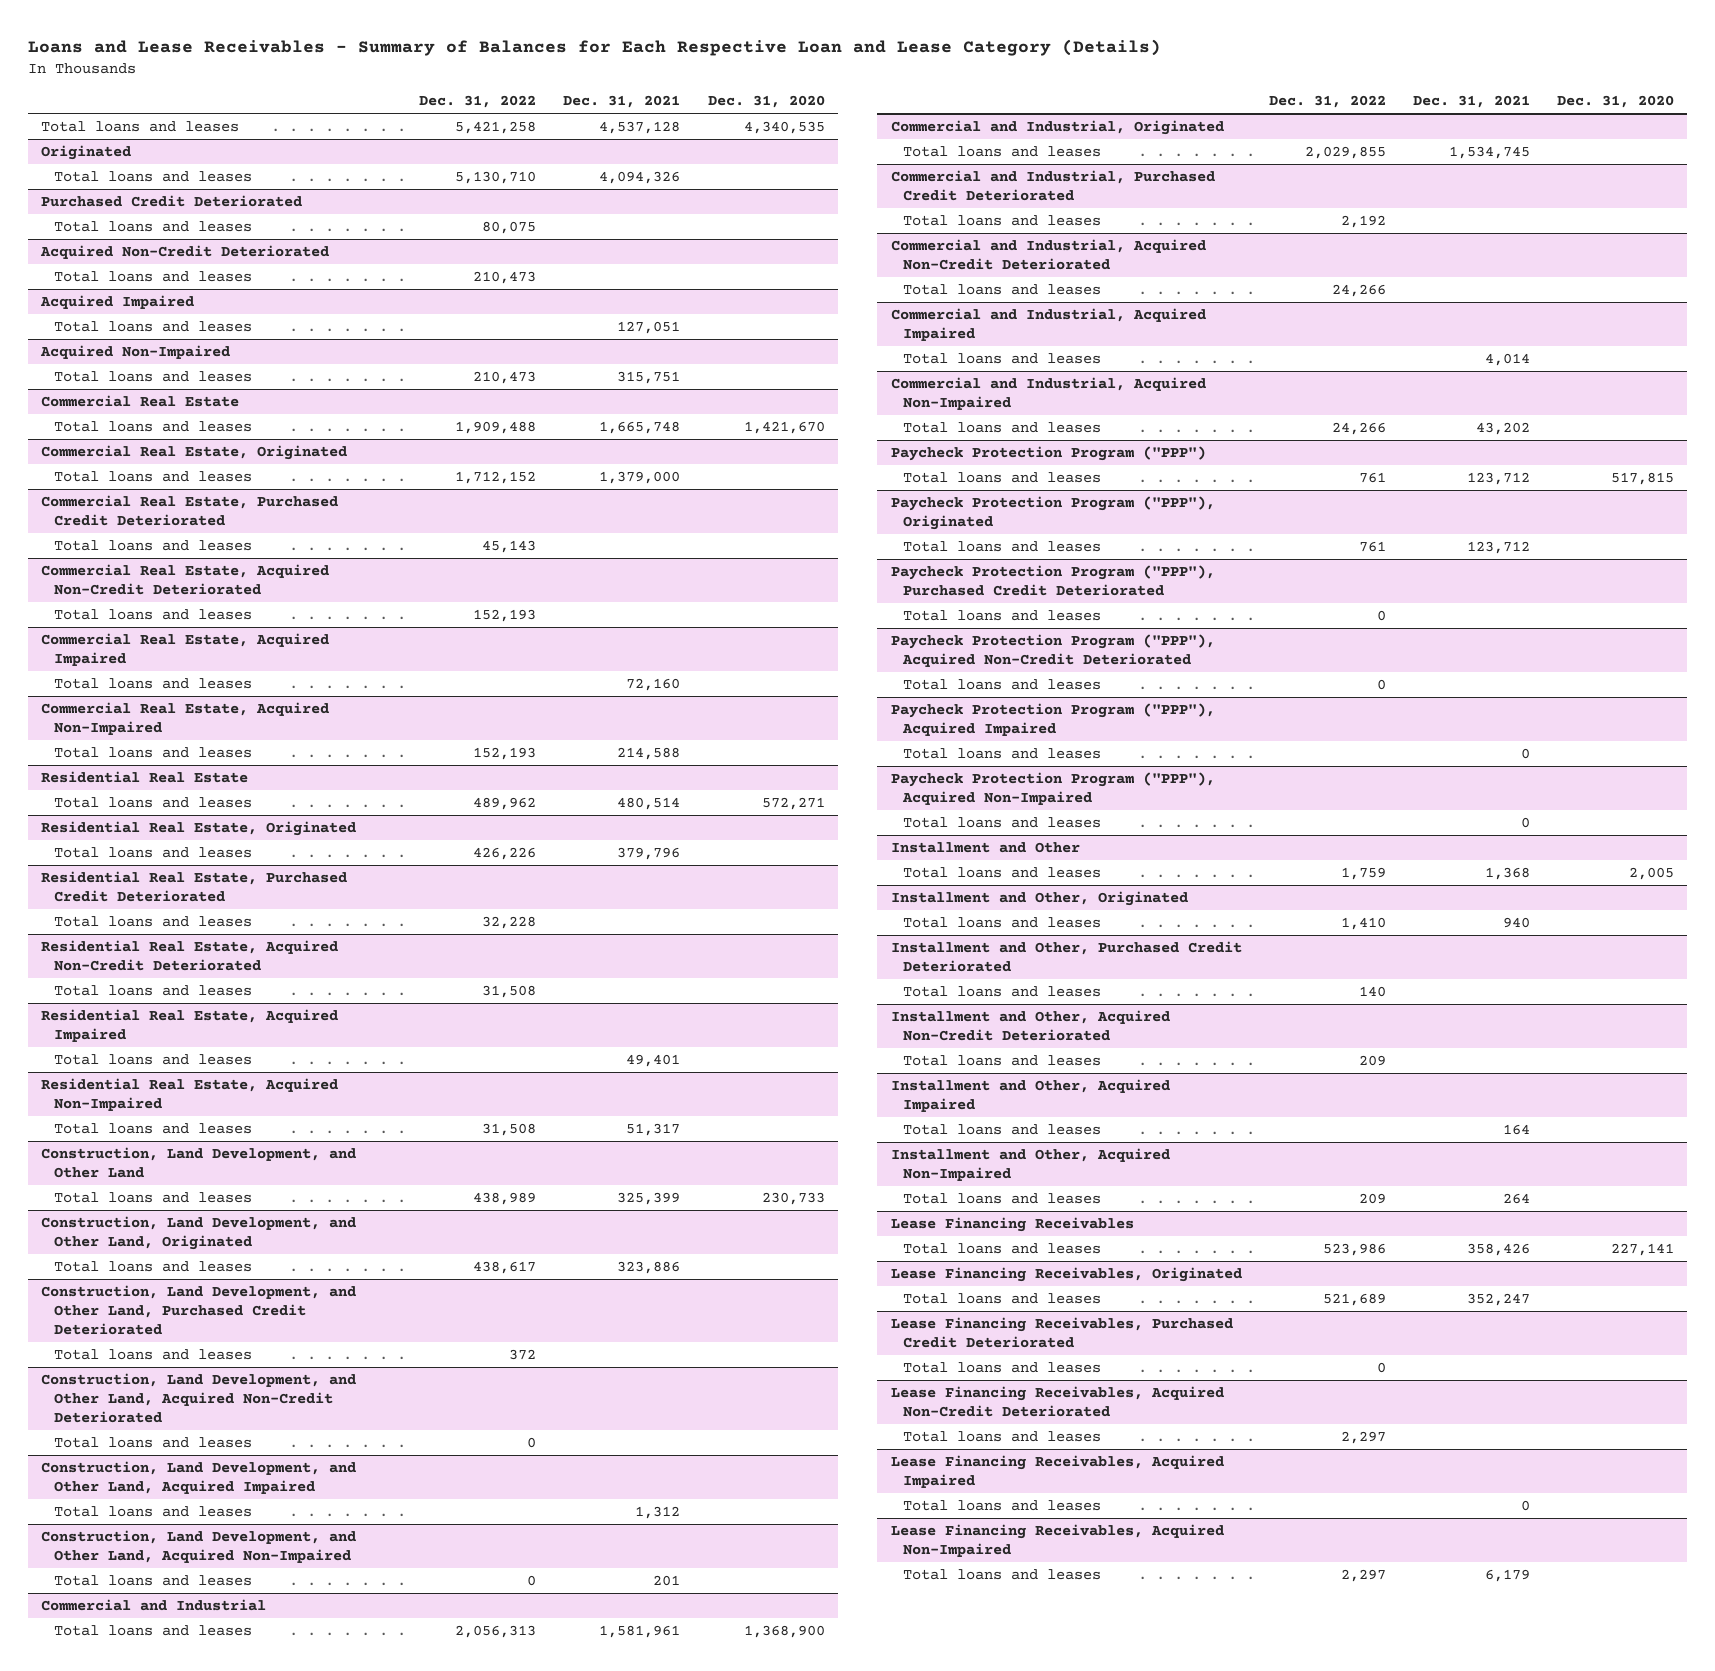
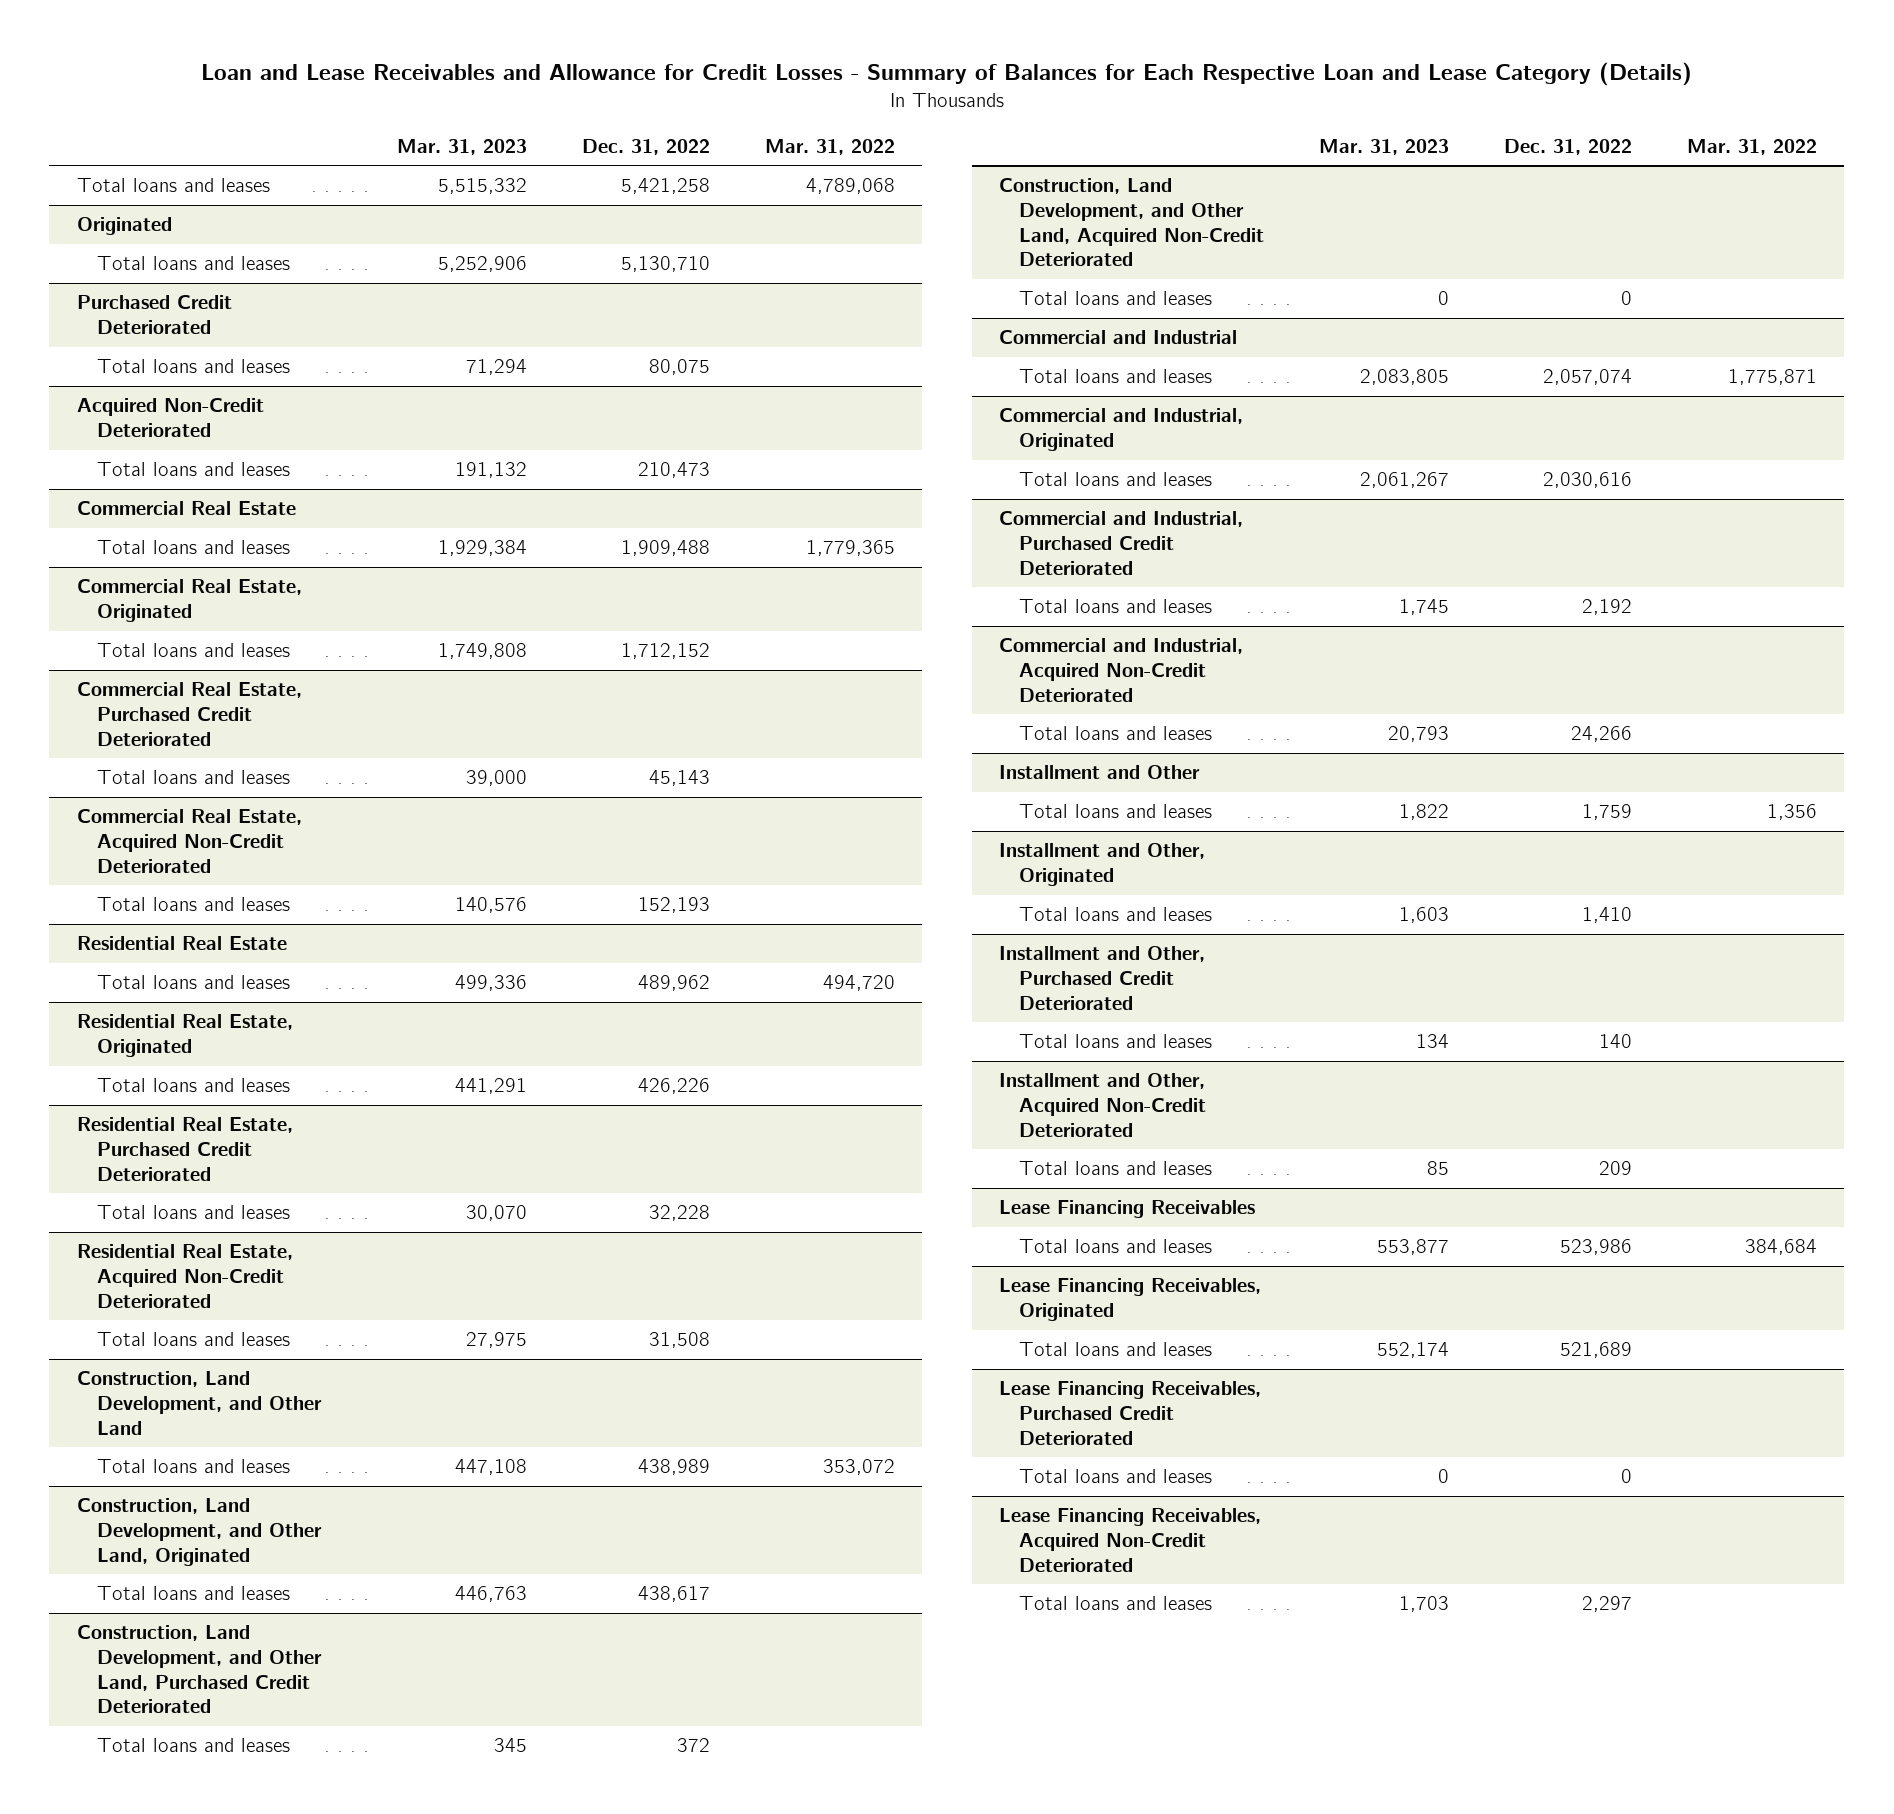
- Loans and Lease Receivables - Summary of Balances for Each Respective Loan and Lease Category (Details)
+ Loan and Lease Receivables and Allowance for Credit Losses - Summary of Balances for Each Respective Loan and Lease Category (Details)
- | Dec. 31, 2022 | Dec. 31, 2021 | Dec. 31, 2020
+ | Mar. 31, 2023 | Dec. 31, 2022 | Mar. 31, 2022
- Acquired Impaired
- Total loans and leases | | 127,051 |
- Acquired Non-Impaired
- Total loans and leases | 210,473 | 315,751 |
- Commercial Real Estate, Acquired Impaired
- Total loans and leases | | 72,160 |
- Commercial Real Estate, Acquired Non-Impaired
- Total loans and leases | 152,193 | 214,588 |
- Residential Real Estate, Acquired Impaired
- Total loans and leases | | 49,401 |
- Residential Real Estate, Acquired Non-Impaired
- Total loans and leases | 31,508 | 51,317 |
- Construction, Land Development, and Other Land, Acquired Impaired
- Total loans and leases | | 1,312 |
- Construction, Land Development, and Other Land, Acquired Non-Impaired
- Total loans and leases | 0 | 201 |
@ Commercial and Industrial
- Total loans and leases | 2,056,313 | 1,581,961 | 1,368,900
+ Total loans and leases | 2,083,805 | 2,057,074 | 1,775,871
@ Commercial and Industrial, Originated
- Total loans and leases | 2,029,855 | 1,534,745 |
+ Total loans and leases | 2,061,267 | 2,030,616 |
- Commercial and Industrial, Acquired Impaired
- Total loans and leases | | 4,014 |
- Commercial and Industrial, Acquired Non-Impaired
- Total loans and leases | 24,266 | 43,202 |
- Paycheck Protection Program ("PPP")
- Total loans and leases | 761 | 123,712 | 517,815
- Paycheck Protection Program ("PPP"), Originated
- Total loans and leases | 761 | 123,712 |
- Paycheck Protection Program ("PPP"), Purchased Credit Deteriorated
- Total loans and leases | 0 | |
- Paycheck Protection Program ("PPP"), Acquired Non-Credit Deteriorated
- Total loans and leases | 0 | |
- Paycheck Protection Program ("PPP"), Acquired Impaired
- Total loans and leases | | 0 |
- Paycheck Protection Program ("PPP"), Acquired Non-Impaired
- Total loans and leases | | 0 |
- Installment and Other, Acquired Impaired
- Total loans and leases | | 164 |
- Installment and Other, Acquired Non-Impaired
- Total loans and leases | 209 | 264 |
- Lease Financing Receivables, Acquired Impaired
- Total loans and leases | | 0 |
- Lease Financing Receivables, Acquired Non-Impaired
- Total loans and leases | 2,297 | 6,179 |

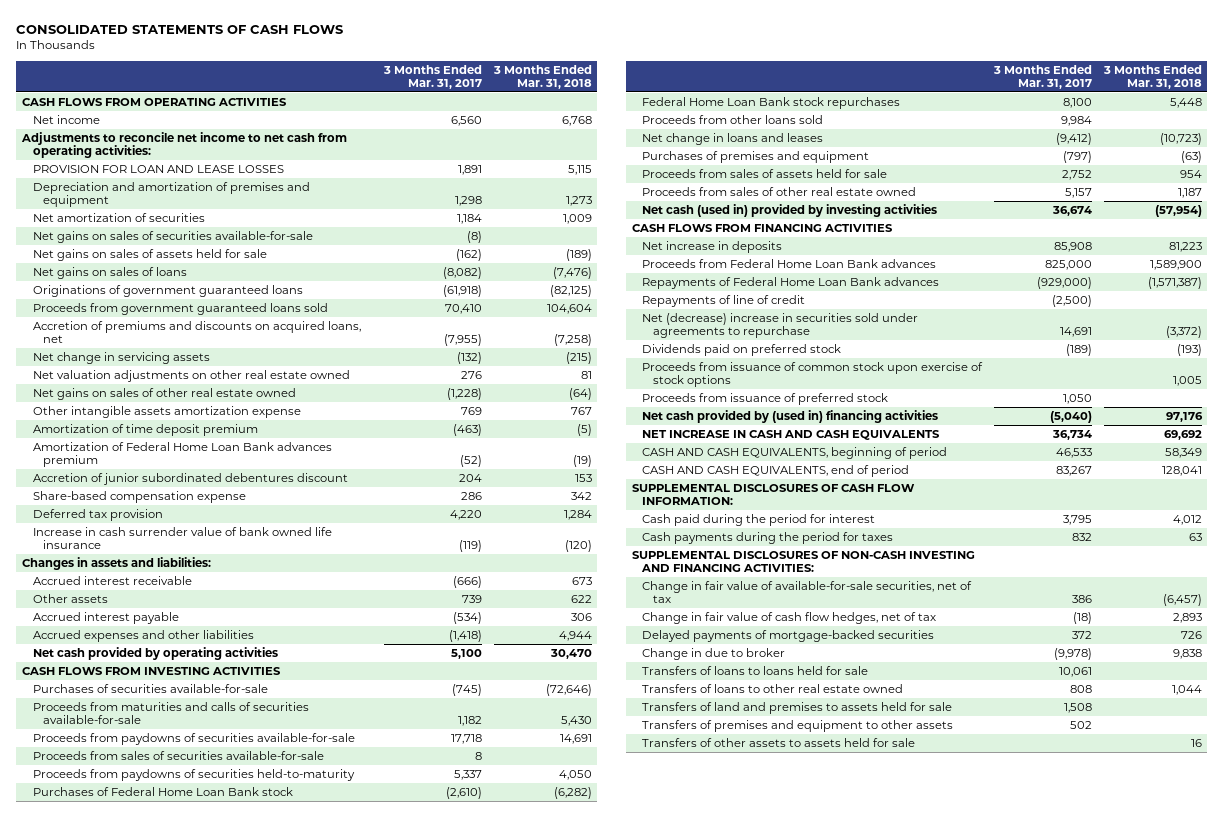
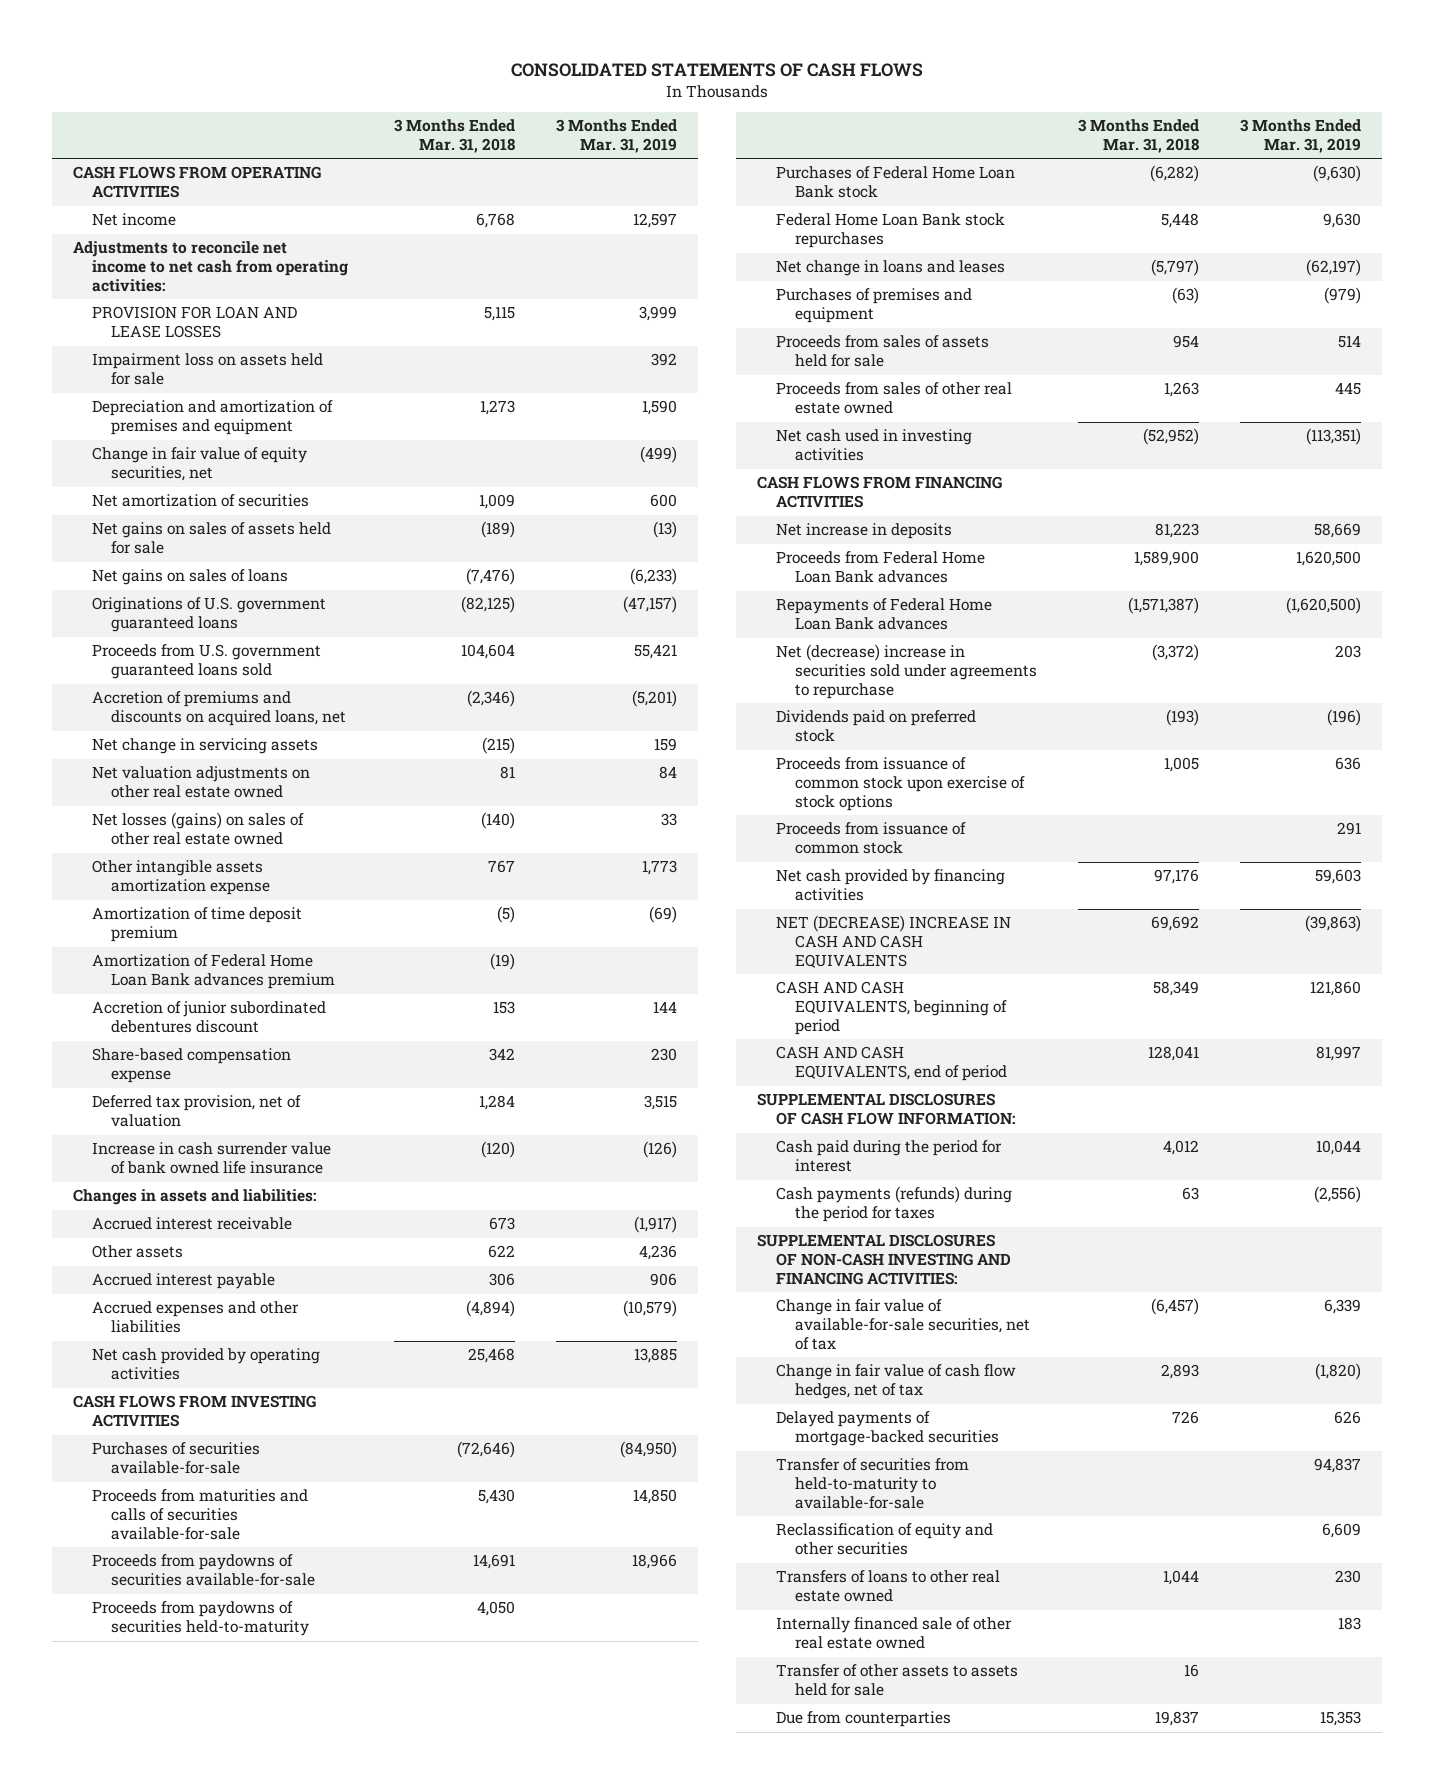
- | 3 Months Ended Mar. 31, 2017 | 3 Months Ended Mar. 31, 2018
+ | 3 Months Ended Mar. 31, 2018 | 3 Months Ended Mar. 31, 2019
+ Impairment loss on assets held for sale | | 392
+ Change in fair value of equity securities, net | | (499)
- Net gains on sales of securities available-for-sale | (8) |
- Originations of government guaranteed loans | (61,918) | (82,125)
- Proceeds from government guaranteed loans sold | 70,410 | 104,604
- Accretion of premiums and discounts on acquired loans, net | (7,955) | (7,258)
+ Originations of U.S. government guaranteed loans | (82,125) | (47,157)
+ Proceeds from U.S. government guaranteed loans sold | 104,604 | 55,421
+ Accretion of premiums and discounts on acquired loans, net | (2,346) | (5,201)
- Net gains on sales of other real estate owned | (1,228) | (64)
+ Net losses (gains) on sales of other real estate owned | (140) | 33
- Deferred tax provision | 4,220 | 1,284
+ Deferred tax provision, net of valuation | 1,284 | 3,515
- Accrued expenses and other liabilities | (1,418) | 4,944
- Net cash provided by operating activities | 5,100 | 30,470
+ Accrued expenses and other liabilities | (4,894) | (10,579)
+ Net cash provided by operating activities | 25,468 | 13,885
- Proceeds from sales of securities available-for-sale | 8 |
- Proceeds from other loans sold | 9,984 |
- Net change in loans and leases | (9,412) | (10,723)
+ Net change in loans and leases | (5,797) | (62,197)
- Proceeds from sales of other real estate owned | 5,157 | 1,187
- Net cash (used in) provided by investing activities | 36,674 | (57,954)
+ Proceeds from sales of other real estate owned | 1,263 | 445
+ Net cash used in investing activities | (52,952) | (113,351)
- Repayments of line of credit | (2,500) |
- Proceeds from issuance of preferred stock | 1,050 |
- Net cash provided by (used in) financing activities | (5,040) | 97,176
- NET INCREASE IN CASH AND CASH EQUIVALENTS | 36,734 | 69,692
+ Proceeds from issuance of common stock | | 291
+ Net cash provided by financing activities | 97,176 | 59,603
+ NET (DECREASE) INCREASE IN CASH AND CASH EQUIVALENTS | 69,692 | (39,863)
- Cash payments during the period for taxes | 832 | 63
+ Cash payments (refunds) during the period for taxes | 63 | (2,556)
- Change in due to broker | (9,978) | 9,838
- Transfers of loans to loans held for sale | 10,061 |
+ Transfer of securities from held-to-maturity to available-for-sale | | 94,837
+ Reclassification of equity and other securities | | 6,609
- Transfers of land and premises to assets held for sale | 1,508 |
- Transfers of premises and equipment to other assets | 502 |
- Transfers of other assets to assets held for sale | | 16
+ Internally financed sale of other real estate owned | | 183
+ Transfer of other assets to assets held for sale | 16 |
+ Due from counterparties | 19,837 | 15,353

